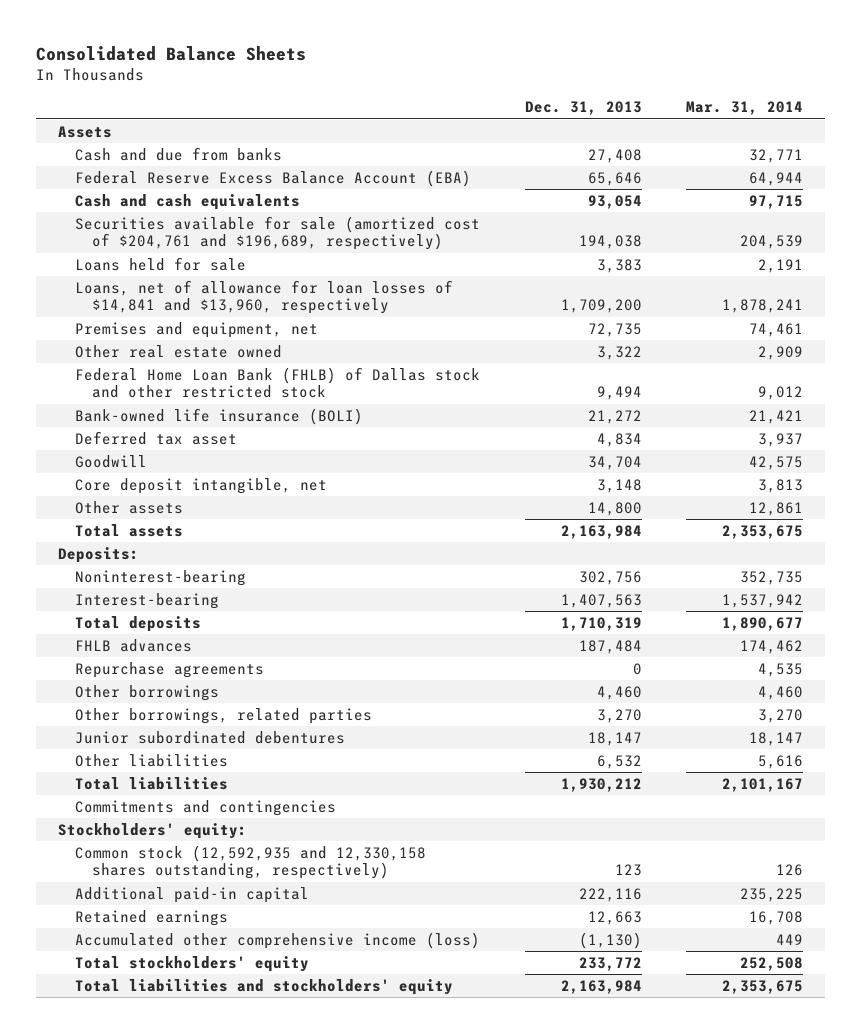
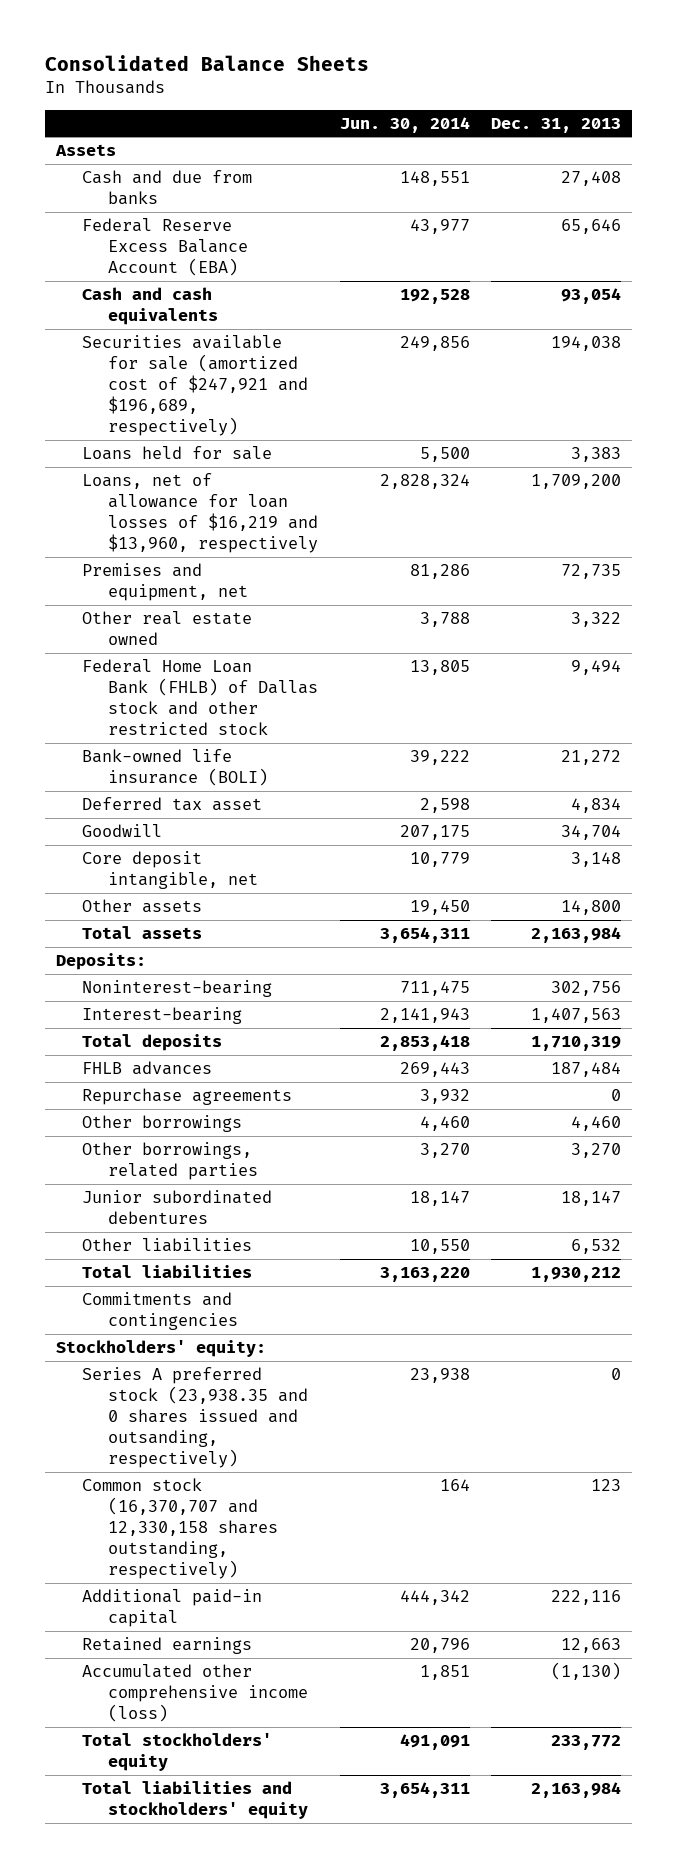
- | Dec. 31, 2013 | Mar. 31, 2014
+ | Jun. 30, 2014 | Dec. 31, 2013
- Securities available for sale (amortized cost of $204,761 and $196,689, respectively) | 194,038 | 204,539
+ Securities available for sale (amortized cost of $247,921 and $196,689, respectively) | 249,856 | 194,038
- Loans, net of allowance for loan losses of $14,841 and $13,960, respectively | 1,709,200 | 1,878,241
+ Loans, net of allowance for loan losses of $16,219 and $13,960, respectively | 2,828,324 | 1,709,200
- Common stock (12,592,935 and 12,330,158 shares outstanding, respectively) | 123 | 126
+ Series A preferred stock (23,938.35 and 0 shares issued and outsanding, respectively) | 23,938 | 0
+ Common stock (16,370,707 and 12,330,158 shares outstanding, respectively) | 164 | 123

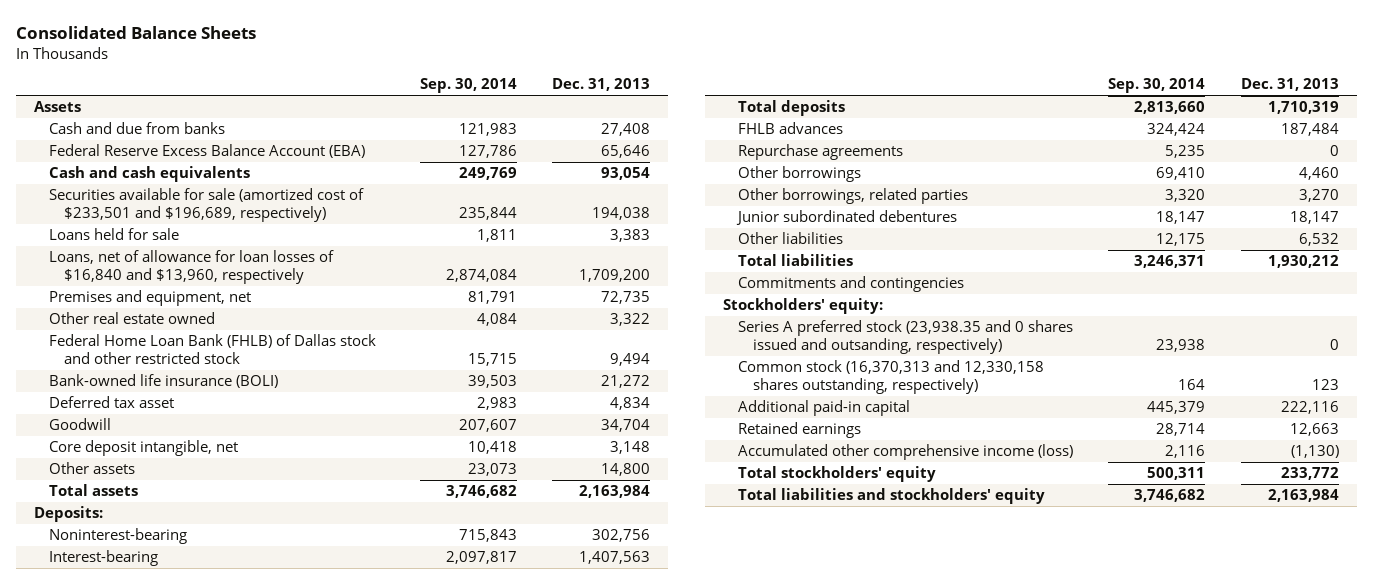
- | Jun. 30, 2014 | Dec. 31, 2013
+ | Sep. 30, 2014 | Dec. 31, 2013
- Securities available for sale (amortized cost of $247,921 and $196,689, respectively) | 249,856 | 194,038
+ Securities available for sale (amortized cost of $233,501 and $196,689, respectively) | 235,844 | 194,038
- Loans, net of allowance for loan losses of $16,219 and $13,960, respectively | 2,828,324 | 1,709,200
+ Loans, net of allowance for loan losses of $16,840 and $13,960, respectively | 2,874,084 | 1,709,200
- Common stock (16,370,707 and 12,330,158 shares outstanding, respectively) | 164 | 123
+ Common stock (16,370,313 and 12,330,158 shares outstanding, respectively) | 164 | 123

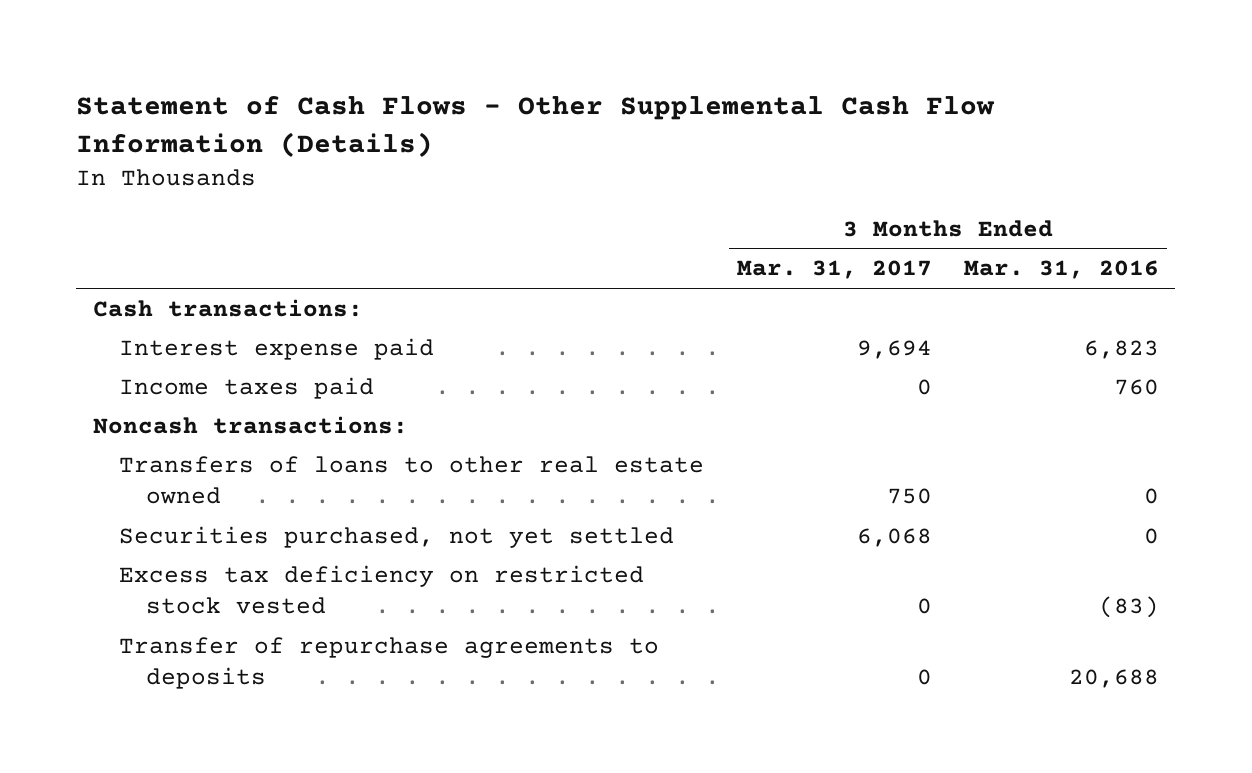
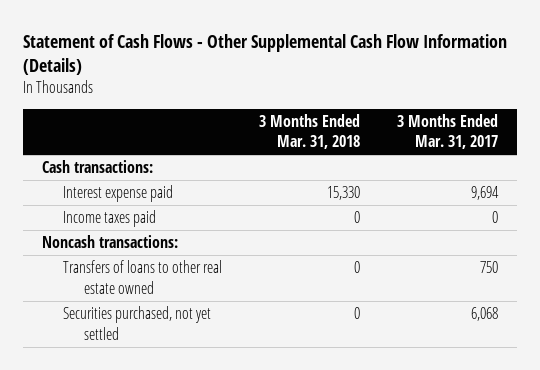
- | 3 Months Ended Mar. 31, 2017 | 3 Months Ended Mar. 31, 2016
+ | 3 Months Ended Mar. 31, 2018 | 3 Months Ended Mar. 31, 2017
- Excess tax deficiency on restricted stock vested | 0 | (83)
- Transfer of repurchase agreements to deposits | 0 | 20,688

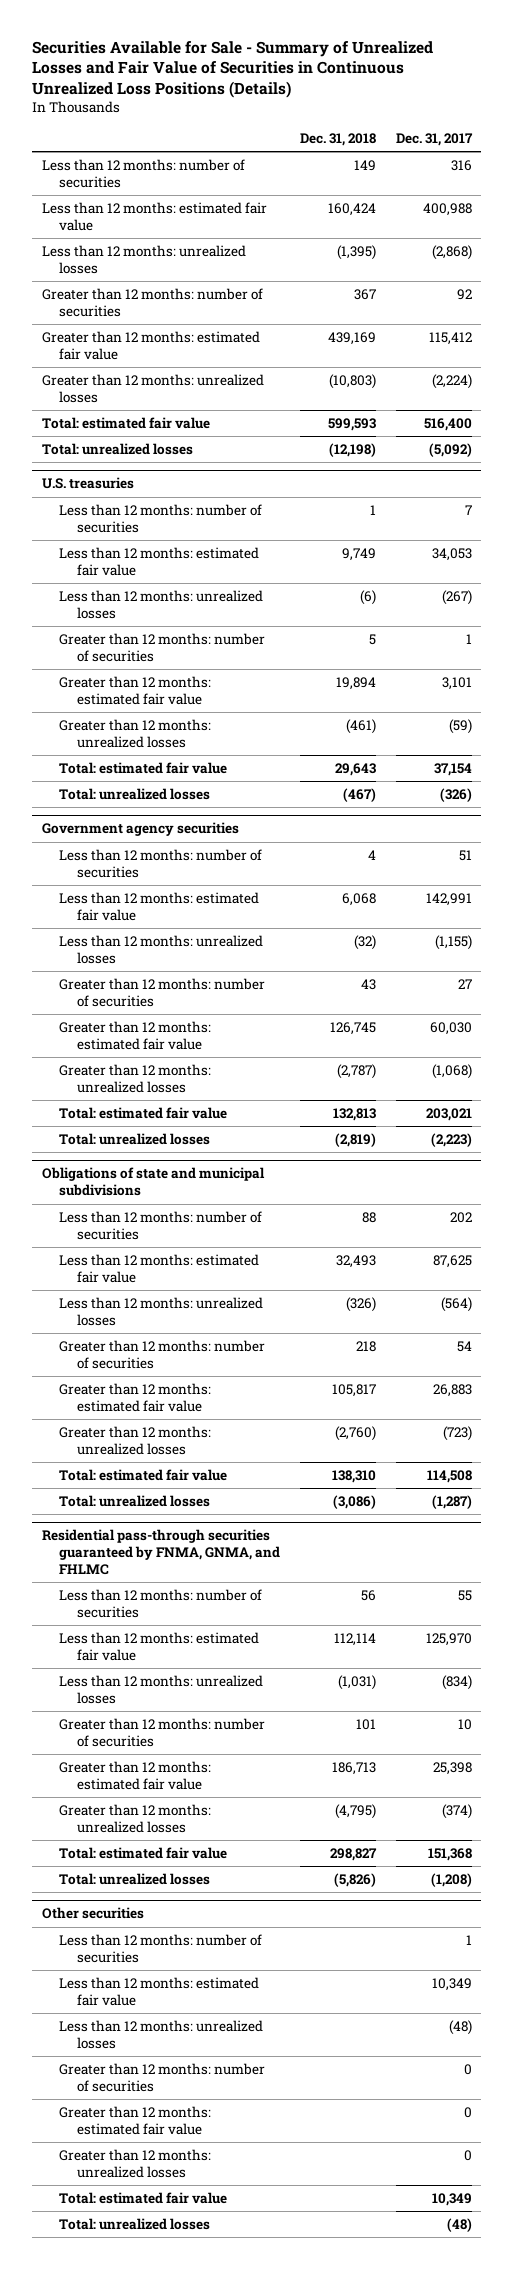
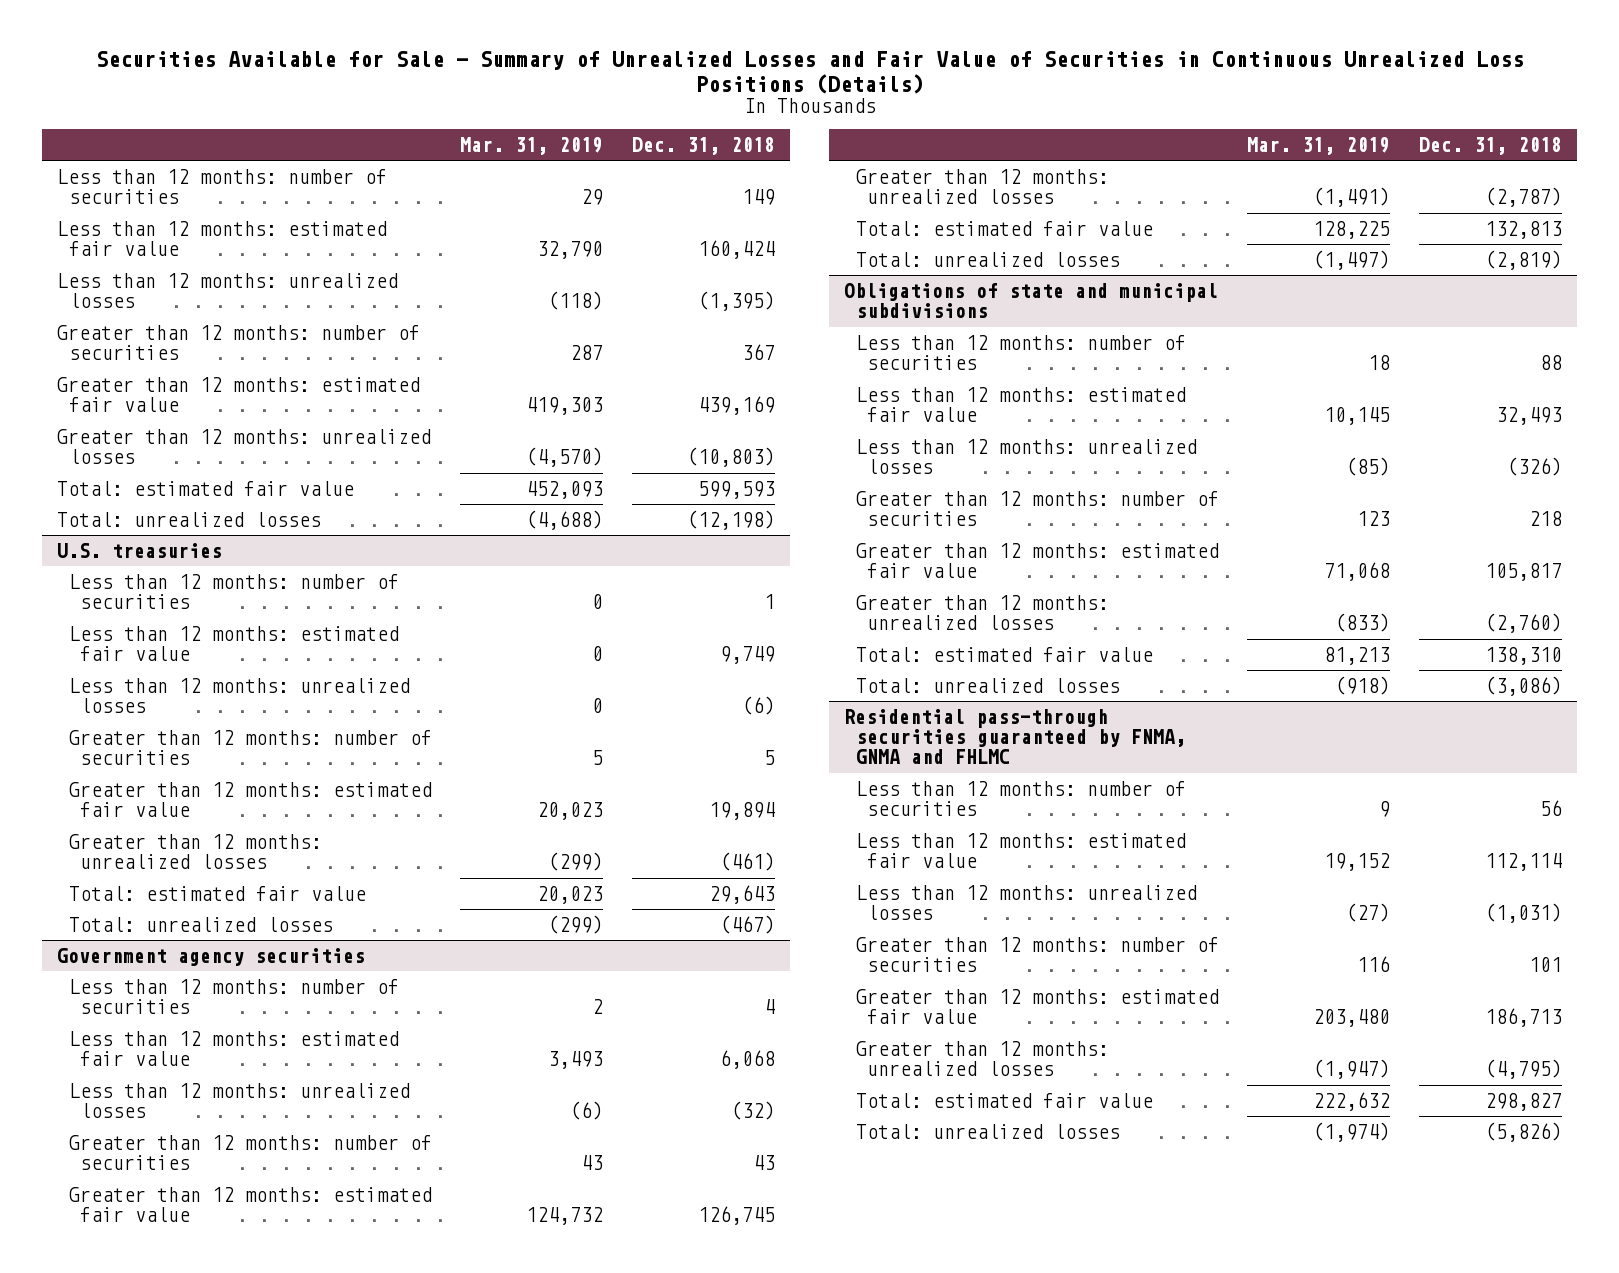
- | Dec. 31, 2018 | Dec. 31, 2017
+ | Mar. 31, 2019 | Dec. 31, 2018
- Residential pass-through securities guaranteed by FNMA, GNMA, and FHLMC
+ Residential pass-through securities guaranteed by FNMA, GNMA and FHLMC
- Other securities
- Less than 12 months: number of securities | | 1
- Less than 12 months: estimated fair value | | 10,349
- Less than 12 months: unrealized losses | | (48)
- Greater than 12 months: number of securities | | 0
- Greater than 12 months: estimated fair value | | 0
- Greater than 12 months: unrealized losses | | 0
- Total: estimated fair value | | 10,349
- Total: unrealized losses | | (48)

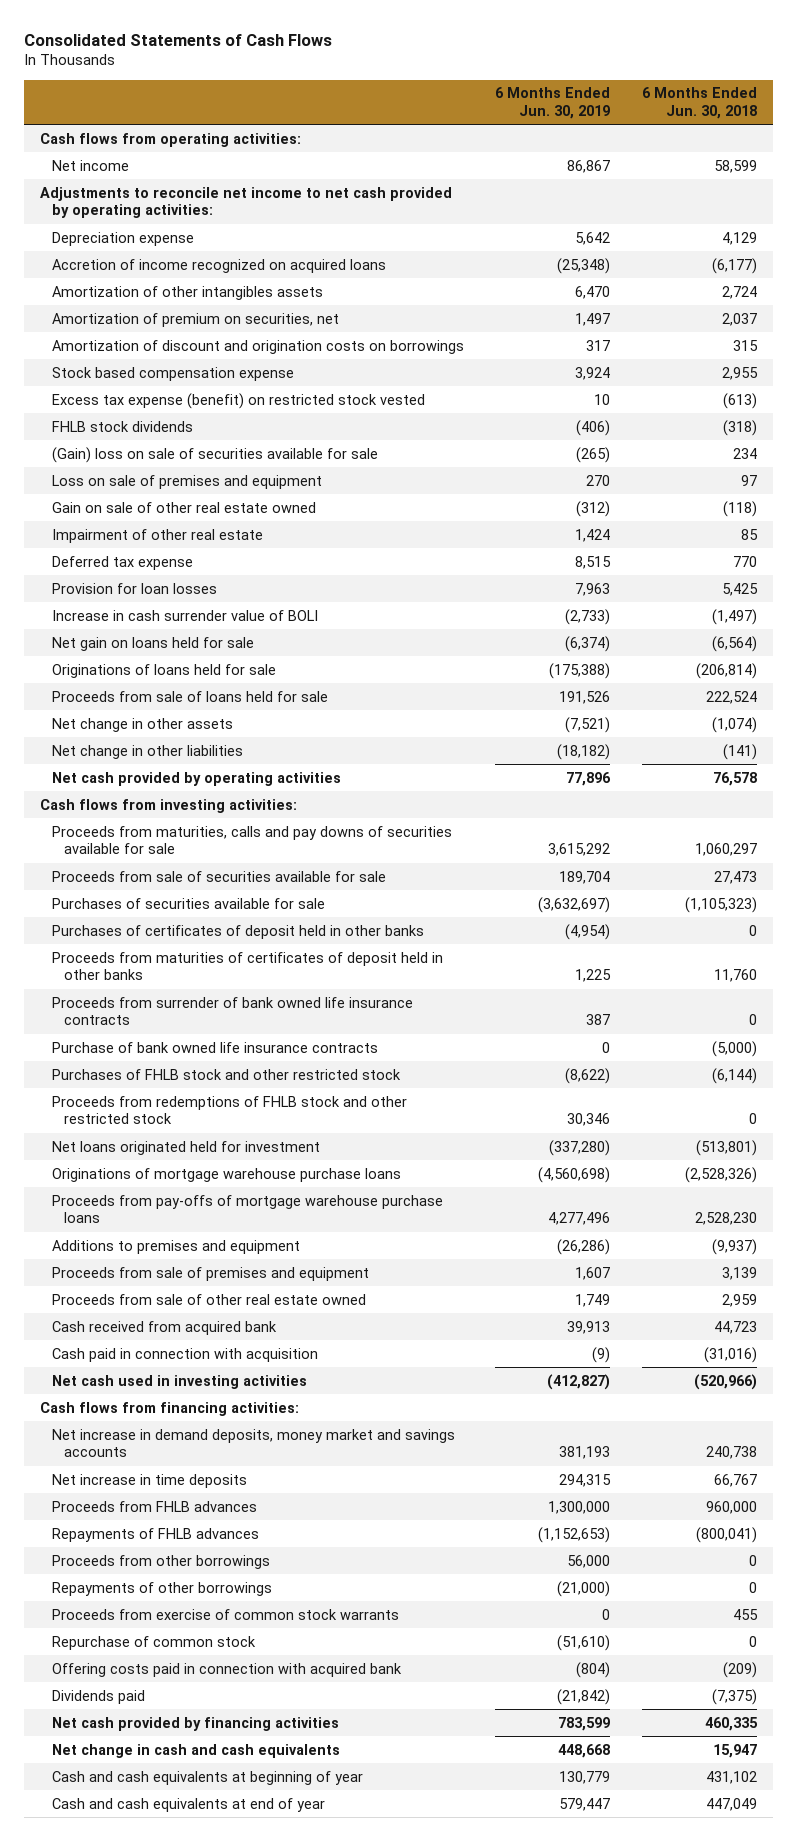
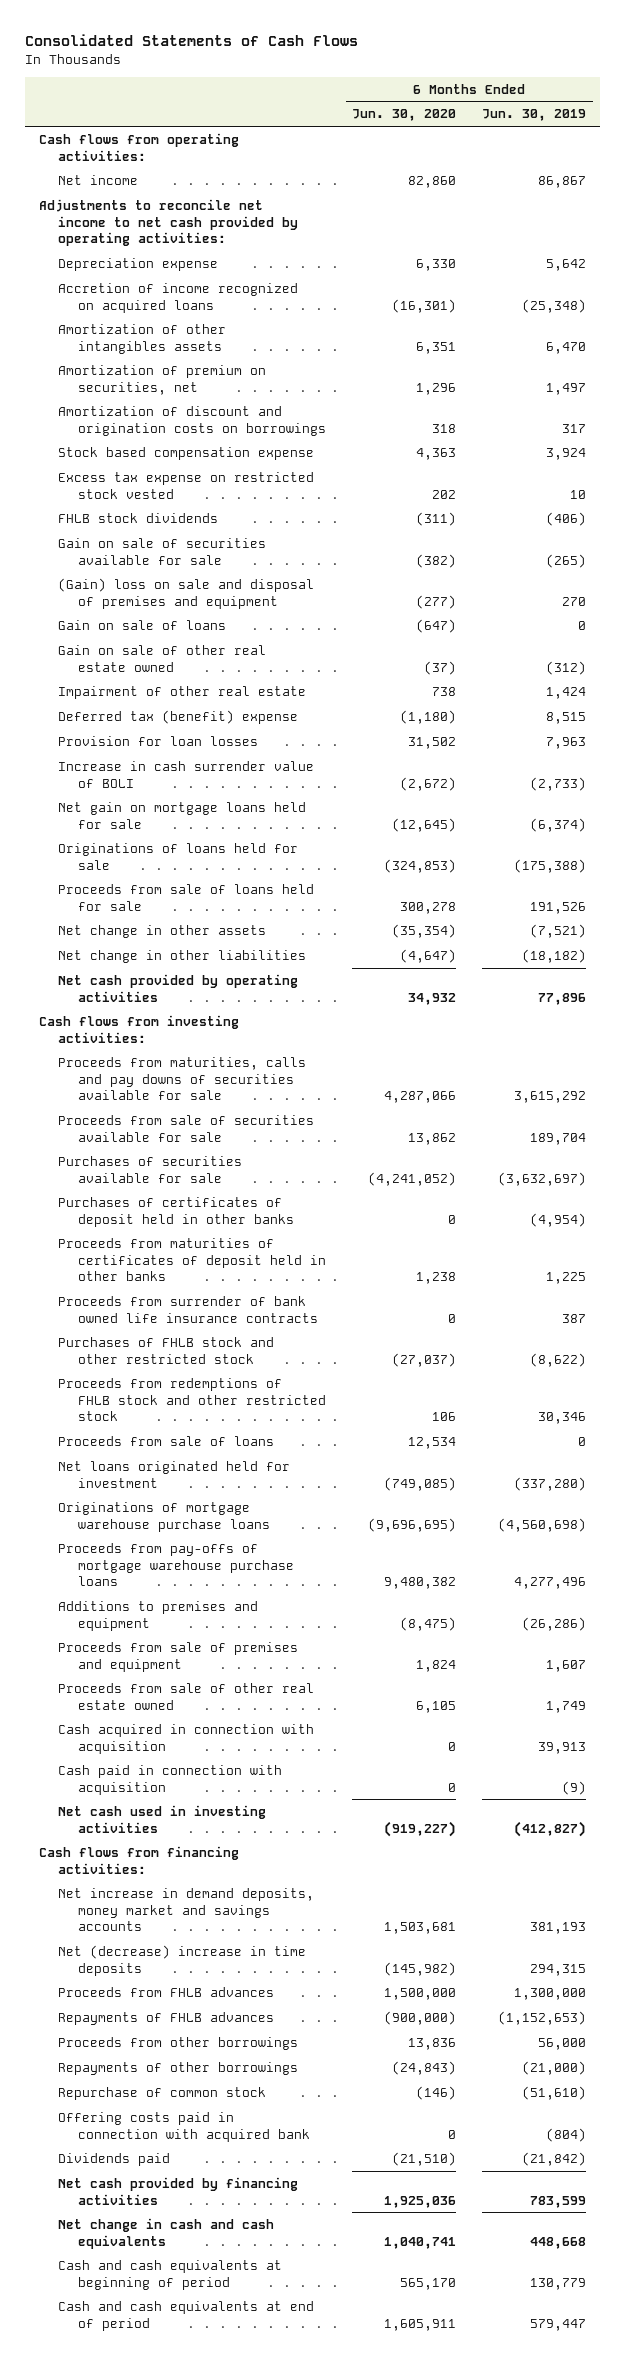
- | 6 Months Ended Jun. 30, 2019 | 6 Months Ended Jun. 30, 2018
+ | 6 Months Ended Jun. 30, 2020 | 6 Months Ended Jun. 30, 2019
- Excess tax expense (benefit) on restricted stock vested | 10 | (613)
+ Excess tax expense on restricted stock vested | 202 | 10
- (Gain) loss on sale of securities available for sale | (265) | 234
- Loss on sale of premises and equipment | 270 | 97
+ Gain on sale of securities available for sale | (382) | (265)
+ (Gain) loss on sale and disposal of premises and equipment | (277) | 270
+ Gain on sale of loans | (647) | 0
- Deferred tax expense | 8,515 | 770
+ Deferred tax (benefit) expense | (1,180) | 8,515
- Net gain on loans held for sale | (6,374) | (6,564)
+ Net gain on mortgage loans held for sale | (12,645) | (6,374)
- Purchase of bank owned life insurance contracts | 0 | (5,000)
+ Proceeds from sale of loans | 12,534 | 0
- Cash received from acquired bank | 39,913 | 44,723
+ Cash acquired in connection with acquisition | 0 | 39,913
- Net increase in time deposits | 294,315 | 66,767
+ Net (decrease) increase in time deposits | (145,982) | 294,315
- Proceeds from exercise of common stock warrants | 0 | 455
- Cash and cash equivalents at beginning of year | 130,779 | 431,102
- Cash and cash equivalents at end of year | 579,447 | 447,049
+ Cash and cash equivalents at beginning of period | 565,170 | 130,779
+ Cash and cash equivalents at end of period | 1,605,911 | 579,447

